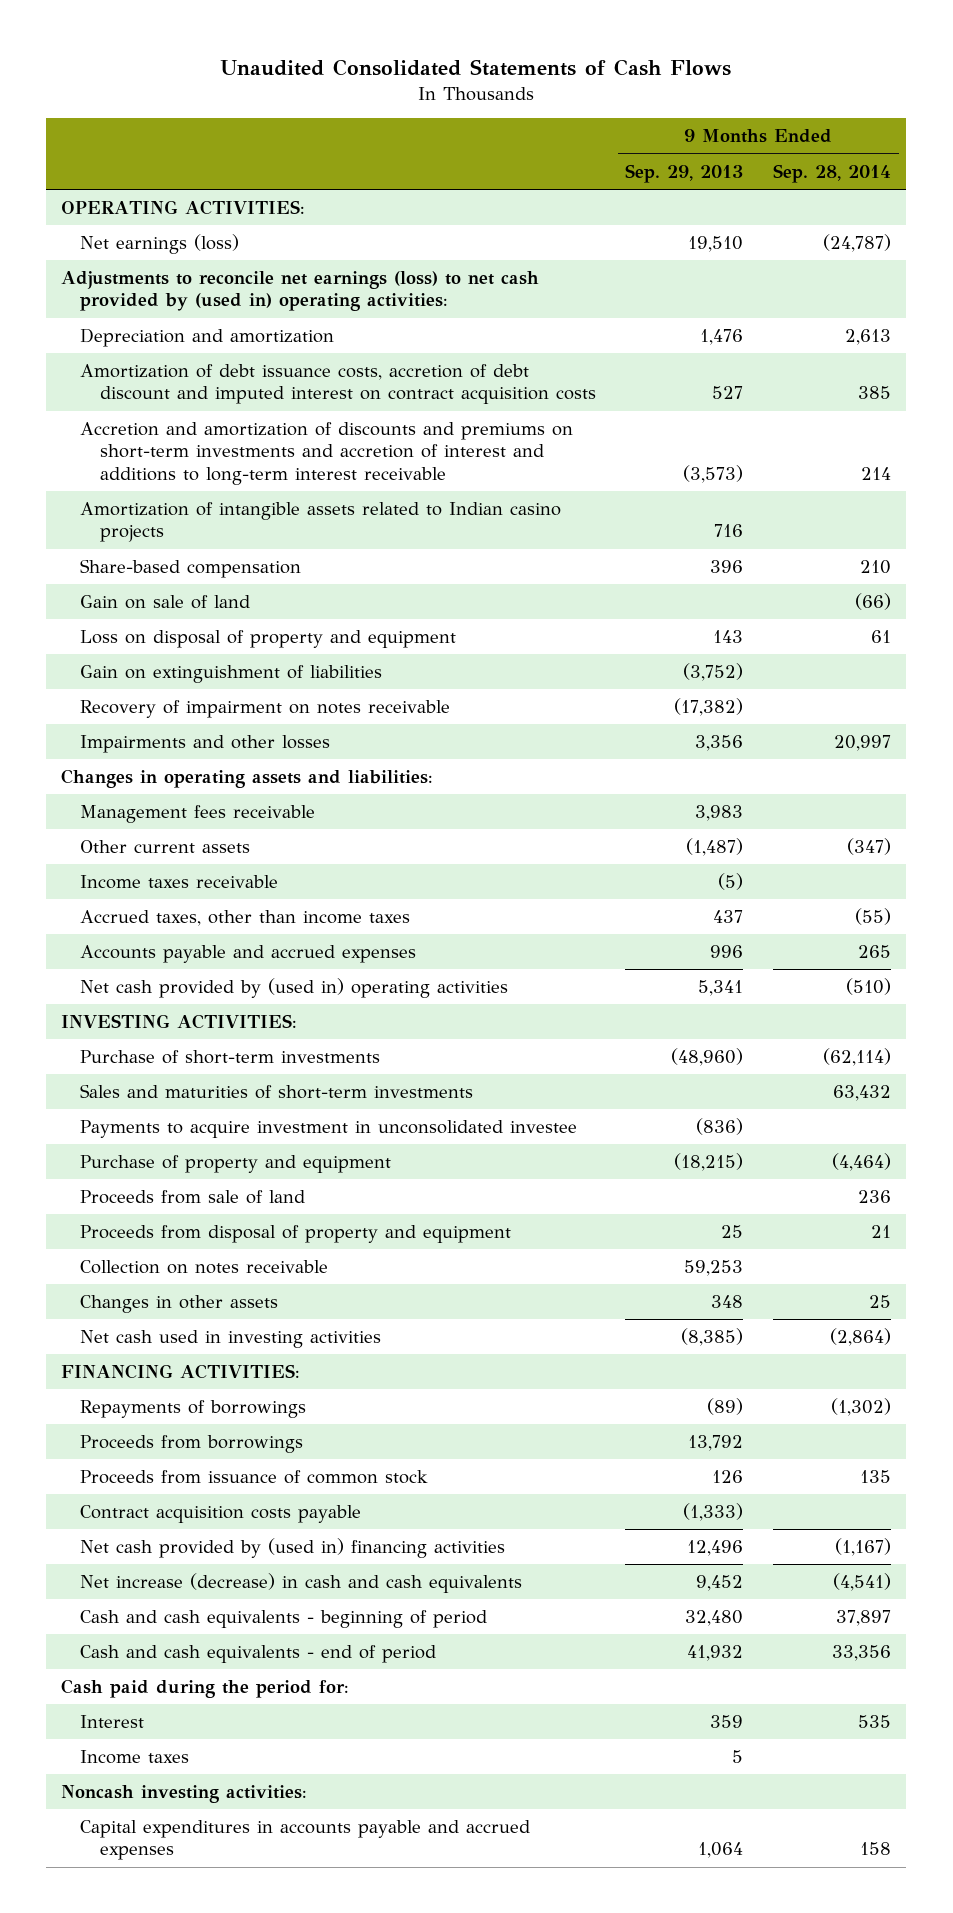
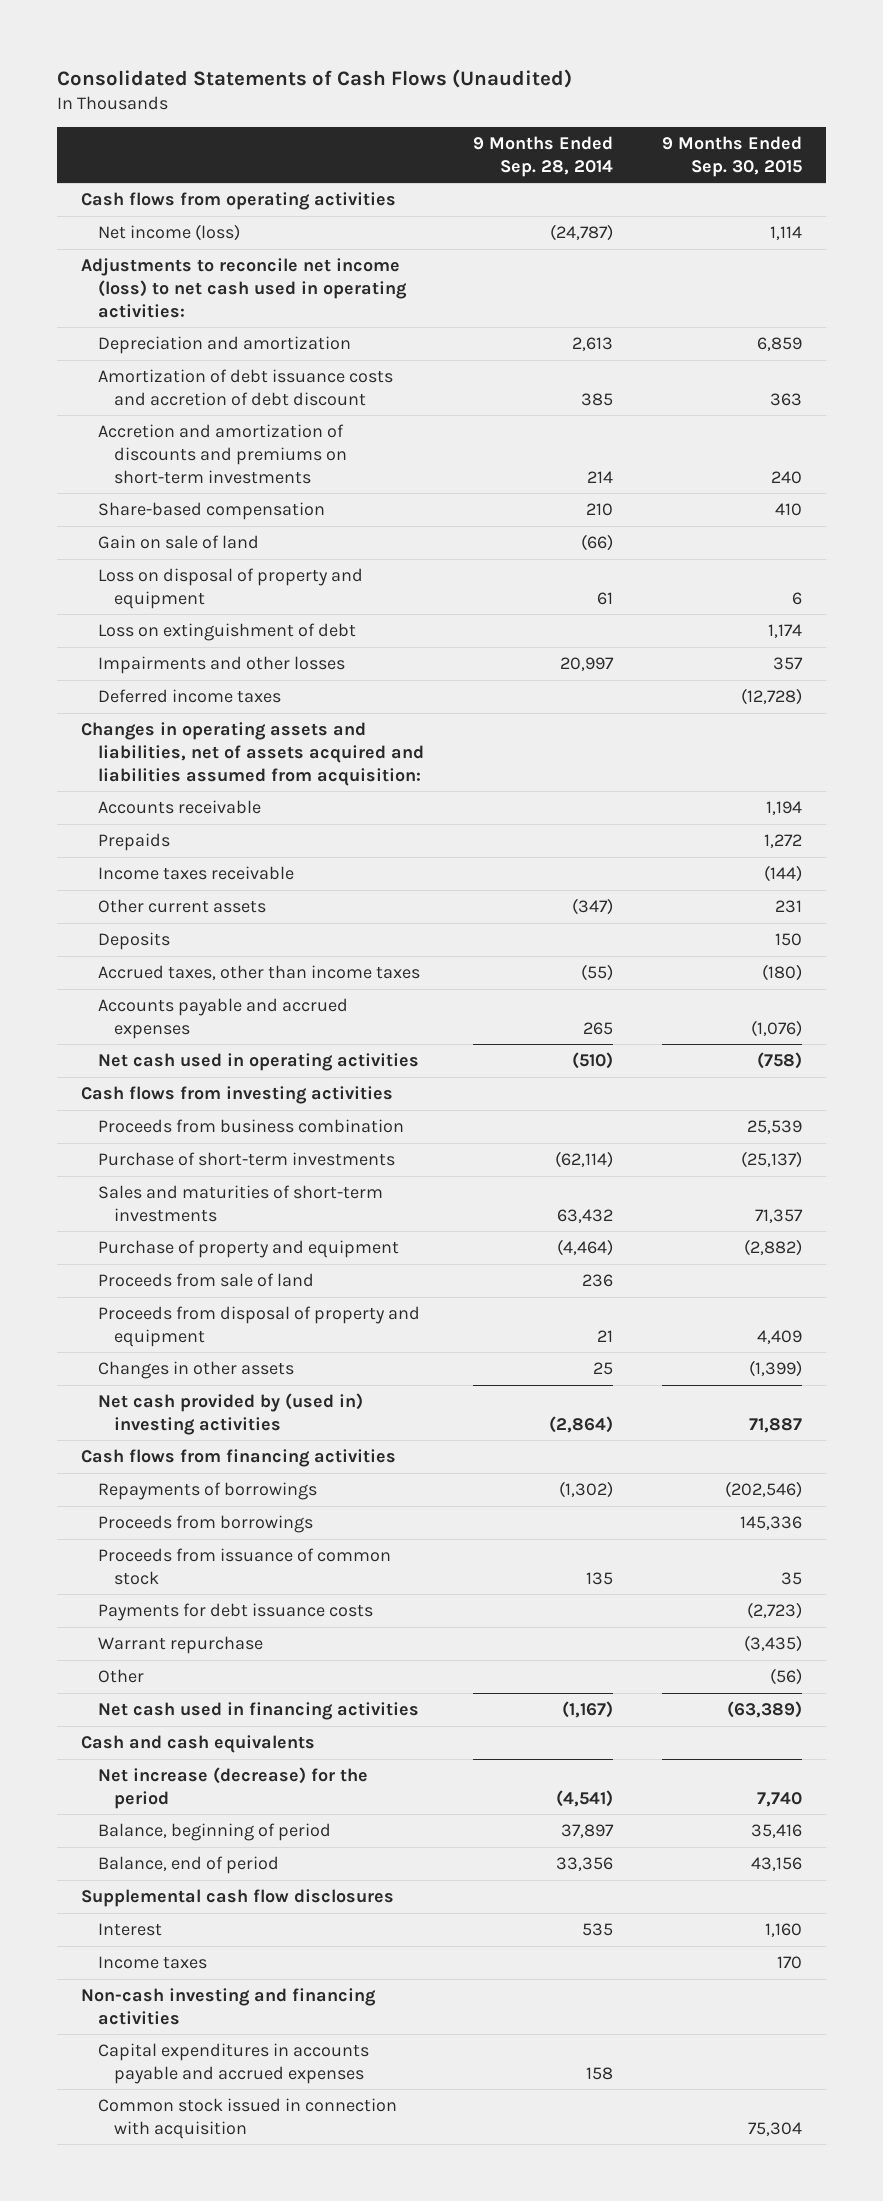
- Unaudited Consolidated Statements of Cash Flows
+ Consolidated Statements of Cash Flows (Unaudited)
- | 9 Months Ended Sep. 29, 2013 | 9 Months Ended Sep. 28, 2014
+ | 9 Months Ended Sep. 28, 2014 | 9 Months Ended Sep. 30, 2015
- OPERATING ACTIVITIES:
- Net earnings (loss) | 19,510 | (24,787)
- Adjustments to reconcile net earnings (loss) to net cash provided by (used in) operating activities:
+ Cash flows from operating activities
+ Net income (loss) | (24,787) | 1,114
+ Adjustments to reconcile net income (loss) to net cash used in operating activities:
- Amortization of debt issuance costs, accretion of debt discount and imputed interest on contract acquisition costs | 527 | 385
- Accretion and amortization of discounts and premiums on short-term investments and accretion of interest and additions to long-term interest receivable | (3,573) | 214
- Amortization of intangible assets related to Indian casino projects | 716 |
+ Amortization of debt issuance costs and accretion of debt discount | 385 | 363
+ Accretion and amortization of discounts and premiums on short-term investments | 214 | 240
- Gain on extinguishment of liabilities | (3,752) |
- Recovery of impairment on notes receivable | (17,382) |
+ Loss on extinguishment of debt | | 1,174
- Changes in operating assets and liabilities:
- Management fees receivable | 3,983 |
+ Deferred income taxes | | (12,728)
+ Changes in operating assets and liabilities, net of assets acquired and liabilities assumed from acquisition:
+ Accounts receivable | | 1,194
+ Prepaids | | 1,272
moved down: Other current assets | (347) | 231
+ Deposits | | 150
- Net cash provided by (used in) operating activities | 5,341 | (510)
- INVESTING ACTIVITIES:
+ Net cash used in operating activities | (510) | (758)
+ Cash flows from investing activities
+ Proceeds from business combination | | 25,539
- Payments to acquire investment in unconsolidated investee | (836) |
- Collection on notes receivable | 59,253 |
- Net cash used in investing activities | (8,385) | (2,864)
- FINANCING ACTIVITIES:
+ Net cash provided by (used in) investing activities | (2,864) | 71,887
+ Cash flows from financing activities
- Contract acquisition costs payable | (1,333) |
- Net cash provided by (used in) financing activities | 12,496 | (1,167)
- Net increase (decrease) in cash and cash equivalents | 9,452 | (4,541)
- Cash and cash equivalents - beginning of period | 32,480 | 37,897
- Cash and cash equivalents - end of period | 41,932 | 33,356
- Cash paid during the period for:
+ Payments for debt issuance costs | | (2,723)
+ Warrant repurchase | | (3,435)
+ Other | | (56)
+ Net cash used in financing activities | (1,167) | (63,389)
+ Cash and cash equivalents
+ Net increase (decrease) for the period | (4,541) | 7,740
+ Balance, beginning of period | 37,897 | 35,416
+ Balance, end of period | 33,356 | 43,156
+ Supplemental cash flow disclosures
- Noncash investing activities:
+ Non-cash investing and financing activities
+ Common stock issued in connection with acquisition | | 75,304

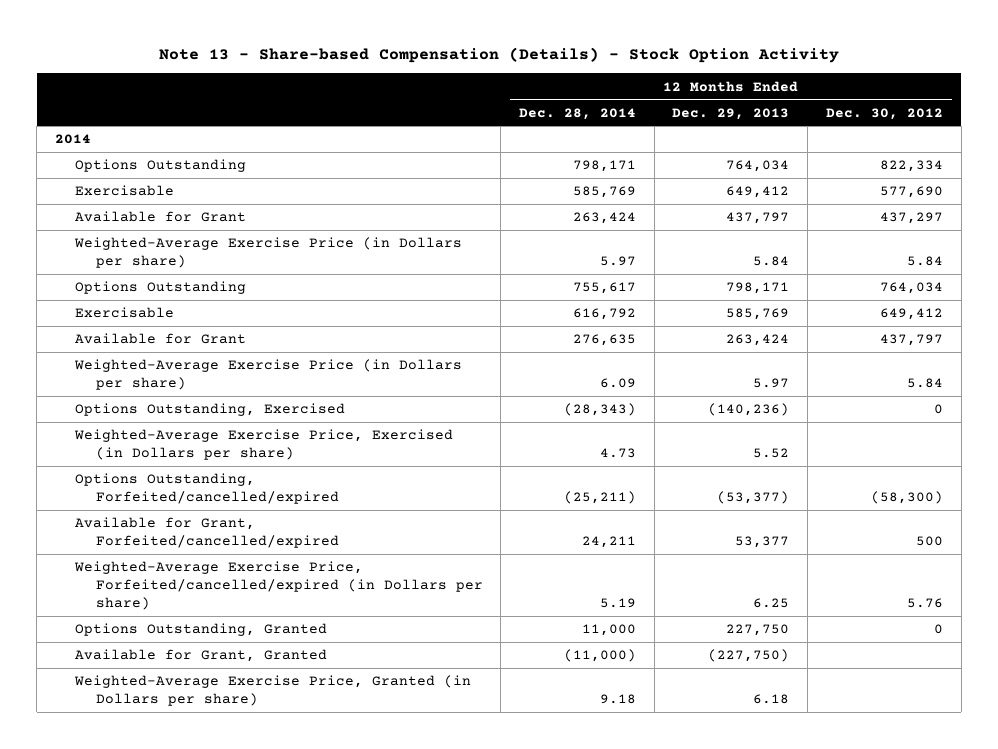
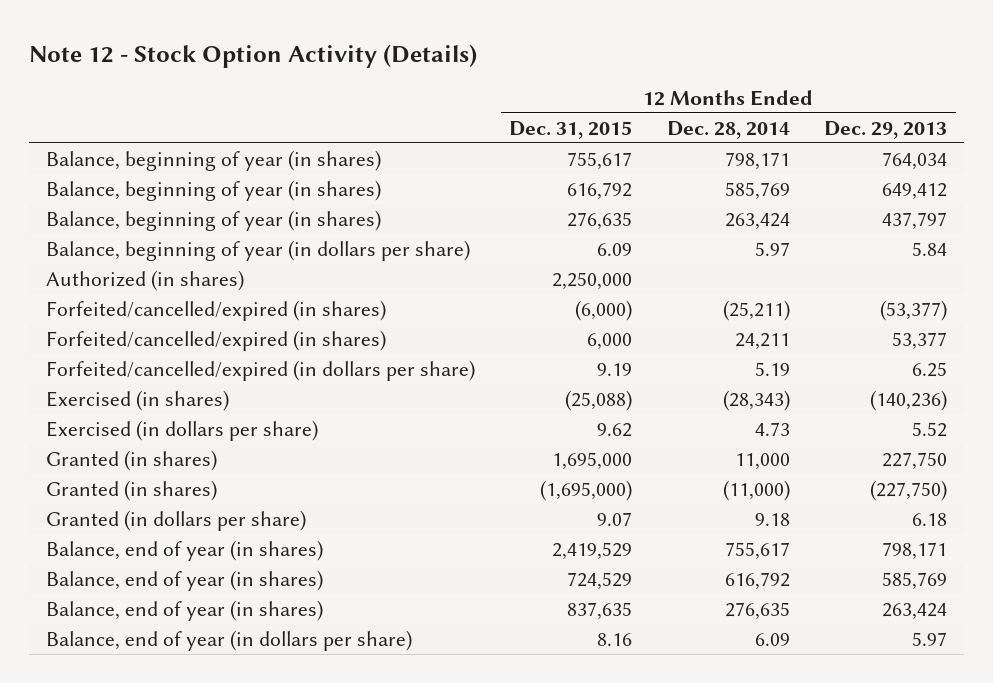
- Note 13 - Share-based Compensation (Details) - Stock Option Activity
+ Note 12 - Stock Option Activity (Details)
- | 12 Months Ended Dec. 28, 2014 | 12 Months Ended Dec. 29, 2013 | 12 Months Ended Dec. 30, 2012
+ | 12 Months Ended Dec. 31, 2015 | 12 Months Ended Dec. 28, 2014 | 12 Months Ended Dec. 29, 2013
- 2014
- Options Outstanding | 798,171 | 764,034 | 822,334
- Exercisable | 585,769 | 649,412 | 577,690
- Available for Grant | 263,424 | 437,797 | 437,297
- Weighted-Average Exercise Price (in Dollars per share) | 5.97 | 5.84 | 5.84
- Options Outstanding | 755,617 | 798,171 | 764,034
- Exercisable | 616,792 | 585,769 | 649,412
- Available for Grant | 276,635 | 263,424 | 437,797
- Weighted-Average Exercise Price (in Dollars per share) | 6.09 | 5.97 | 5.84
- Options Outstanding, Exercised | (28,343) | (140,236) | 0
- Weighted-Average Exercise Price, Exercised (in Dollars per share) | 4.73 | 5.52 |
- Options Outstanding, Forfeited/cancelled/expired | (25,211) | (53,377) | (58,300)
- Available for Grant, Forfeited/cancelled/expired | 24,211 | 53,377 | 500
- Weighted-Average Exercise Price, Forfeited/cancelled/expired (in Dollars per share) | 5.19 | 6.25 | 5.76
- Options Outstanding, Granted | 11,000 | 227,750 | 0
- Available for Grant, Granted | (11,000) | (227,750) |
- Weighted-Average Exercise Price, Granted (in Dollars per share) | 9.18 | 6.18 |
+ Balance, beginning of year (in shares) | 755,617 | 798,171 | 764,034
+ Balance, beginning of year (in shares) | 616,792 | 585,769 | 649,412
+ Balance, beginning of year (in shares) | 276,635 | 263,424 | 437,797
+ Balance, beginning of year (in dollars per share) | 6.09 | 5.97 | 5.84
+ Authorized (in shares) | 2,250,000 | |
+ Forfeited/cancelled/expired (in shares) | (6,000) | (25,211) | (53,377)
+ Forfeited/cancelled/expired (in shares) | 6,000 | 24,211 | 53,377
+ Forfeited/cancelled/expired (in dollars per share) | 9.19 | 5.19 | 6.25
+ Exercised (in shares) | (25,088) | (28,343) | (140,236)
+ Exercised (in dollars per share) | 9.62 | 4.73 | 5.52
+ Granted (in shares) | 1,695,000 | 11,000 | 227,750
+ Granted (in shares) | (1,695,000) | (11,000) | (227,750)
+ Granted (in dollars per share) | 9.07 | 9.18 | 6.18
+ Balance, end of year (in shares) | 2,419,529 | 755,617 | 798,171
+ Balance, end of year (in shares) | 724,529 | 616,792 | 585,769
+ Balance, end of year (in shares) | 837,635 | 276,635 | 263,424
+ Balance, end of year (in dollars per share) | 8.16 | 6.09 | 5.97

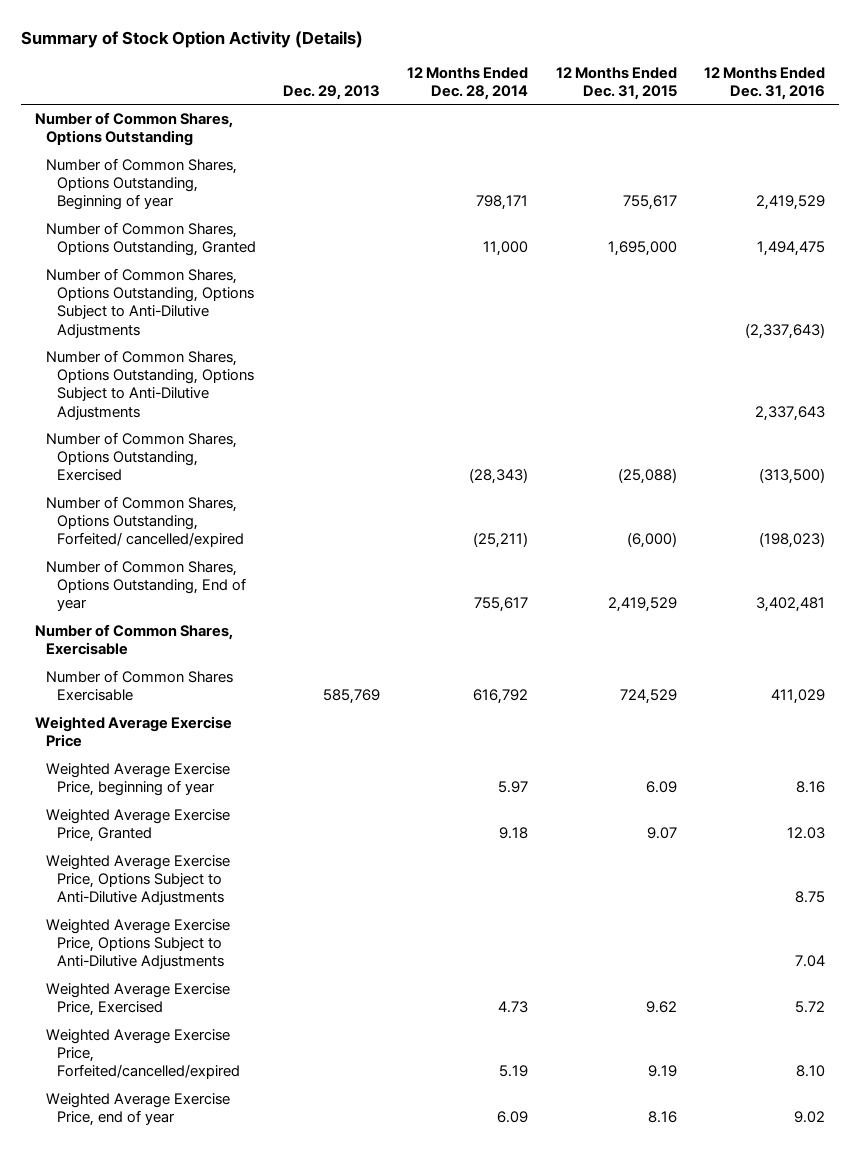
- Note 12 - Stock Option Activity (Details)
+ Summary of Stock Option Activity (Details)
- | 12 Months Ended Dec. 31, 2015 | 12 Months Ended Dec. 28, 2014 | 12 Months Ended Dec. 29, 2013
+ | Dec. 29, 2013 | 12 Months Ended Dec. 28, 2014 | 12 Months Ended Dec. 31, 2015 | 12 Months Ended Dec. 31, 2016
- Balance, beginning of year (in shares) | 755,617 | 798,171 | 764,034
- Balance, beginning of year (in shares) | 616,792 | 585,769 | 649,412
- Balance, beginning of year (in shares) | 276,635 | 263,424 | 437,797
- Balance, beginning of year (in dollars per share) | 6.09 | 5.97 | 5.84
- Authorized (in shares) | 2,250,000 | |
- Forfeited/cancelled/expired (in shares) | (6,000) | (25,211) | (53,377)
- Forfeited/cancelled/expired (in shares) | 6,000 | 24,211 | 53,377
- Forfeited/cancelled/expired (in dollars per share) | 9.19 | 5.19 | 6.25
- Exercised (in shares) | (25,088) | (28,343) | (140,236)
- Exercised (in dollars per share) | 9.62 | 4.73 | 5.52
- Granted (in shares) | 1,695,000 | 11,000 | 227,750
- Granted (in shares) | (1,695,000) | (11,000) | (227,750)
- Granted (in dollars per share) | 9.07 | 9.18 | 6.18
- Balance, end of year (in shares) | 2,419,529 | 755,617 | 798,171
- Balance, end of year (in shares) | 724,529 | 616,792 | 585,769
- Balance, end of year (in shares) | 837,635 | 276,635 | 263,424
- Balance, end of year (in dollars per share) | 8.16 | 6.09 | 5.97
+ Number of Common Shares, Options Outstanding
+ Number of Common Shares, Options Outstanding, Beginning of year | | 798,171 | 755,617 | 2,419,529
+ Number of Common Shares, Options Outstanding, Granted | | 11,000 | 1,695,000 | 1,494,475
+ Number of Common Shares, Options Outstanding, Options Subject to Anti-Dilutive Adjustments | | | | (2,337,643)
+ Number of Common Shares, Options Outstanding, Options Subject to Anti-Dilutive Adjustments | | | | 2,337,643
+ Number of Common Shares, Options Outstanding, Exercised | | (28,343) | (25,088) | (313,500)
+ Number of Common Shares, Options Outstanding, Forfeited/ cancelled/expired | | (25,211) | (6,000) | (198,023)
+ Number of Common Shares, Options Outstanding, End of year | | 755,617 | 2,419,529 | 3,402,481
+ Number of Common Shares, Exercisable
+ Number of Common Shares Exercisable | 585,769 | 616,792 | 724,529 | 411,029
+ Weighted Average Exercise Price
+ Weighted Average Exercise Price, beginning of year | | 5.97 | 6.09 | 8.16
+ Weighted Average Exercise Price, Granted | | 9.18 | 9.07 | 12.03
+ Weighted Average Exercise Price, Options Subject to Anti-Dilutive Adjustments | | | | 8.75
+ Weighted Average Exercise Price, Options Subject to Anti-Dilutive Adjustments | | | | 7.04
+ Weighted Average Exercise Price, Exercised | | 4.73 | 9.62 | 5.72
+ Weighted Average Exercise Price, Forfeited/cancelled/expired | | 5.19 | 9.19 | 8.10
+ Weighted Average Exercise Price, end of year | | 6.09 | 8.16 | 9.02

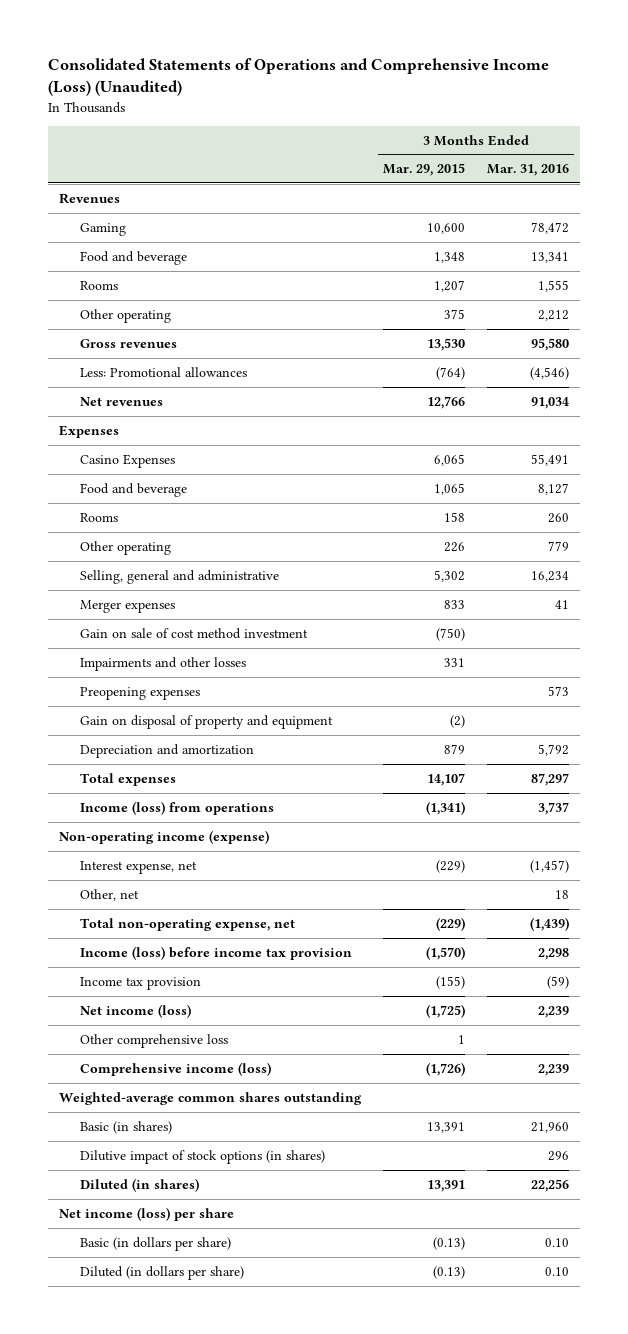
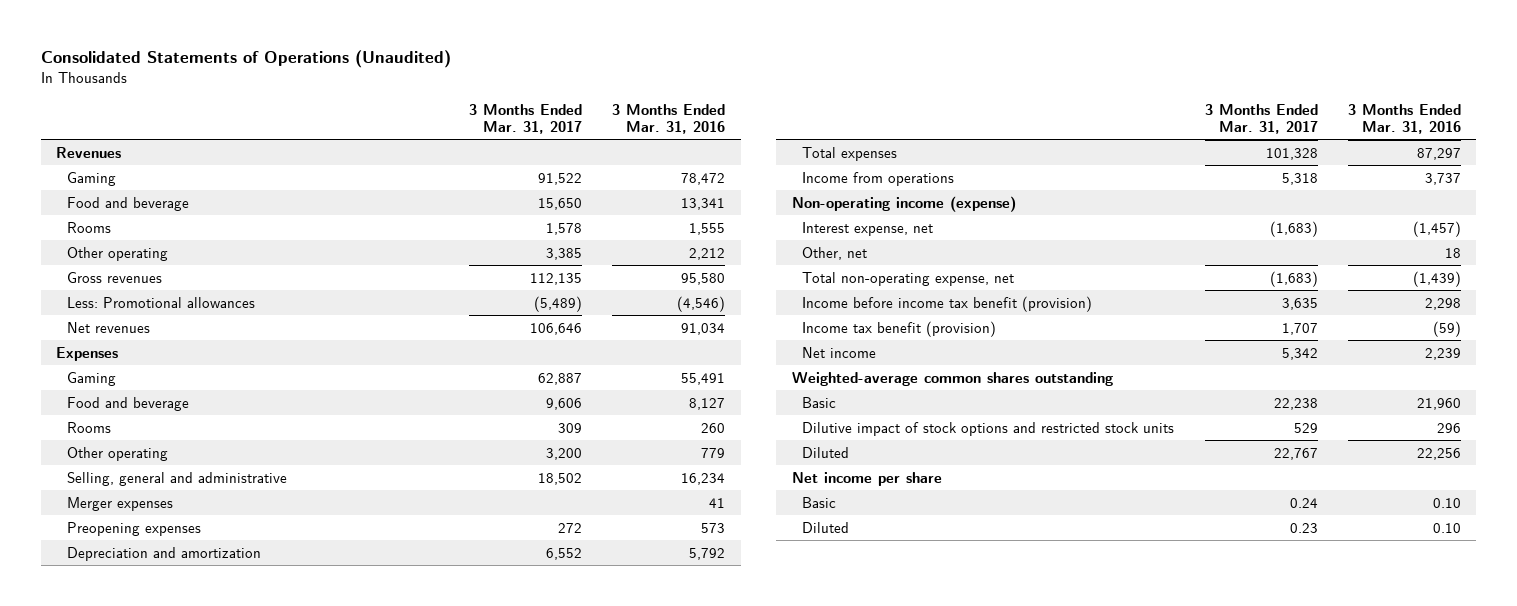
- Consolidated Statements of Operations and Comprehensive Income (Loss) (Unaudited)
+ Consolidated Statements of Operations (Unaudited)
- | 3 Months Ended Mar. 29, 2015 | 3 Months Ended Mar. 31, 2016
+ | 3 Months Ended Mar. 31, 2017 | 3 Months Ended Mar. 31, 2016
- Casino Expenses | 6,065 | 55,491
+ Gaming | 62,887 | 55,491
- Gain on sale of cost method investment | (750) |
- Impairments and other losses | 331 |
- Gain on disposal of property and equipment | (2) |
- Income (loss) from operations | (1,341) | 3,737
+ Income from operations | 5,318 | 3,737
- Income (loss) before income tax provision | (1,570) | 2,298
- Income tax provision | (155) | (59)
- Net income (loss) | (1,725) | 2,239
- Other comprehensive loss | 1 |
- Comprehensive income (loss) | (1,726) | 2,239
+ Income before income tax benefit (provision) | 3,635 | 2,298
+ Income tax benefit (provision) | 1,707 | (59)
+ Net income | 5,342 | 2,239
- Basic (in shares) | 13,391 | 21,960
- Dilutive impact of stock options (in shares) | | 296
- Diluted (in shares) | 13,391 | 22,256
- Net income (loss) per share
- Basic (in dollars per share) | (0.13) | 0.10
- Diluted (in dollars per share) | (0.13) | 0.10
+ Basic | 22,238 | 21,960
+ Dilutive impact of stock options and restricted stock units | 529 | 296
+ Diluted | 22,767 | 22,256
+ Net income per share
+ Basic | 0.24 | 0.10
+ Diluted | 0.23 | 0.10

